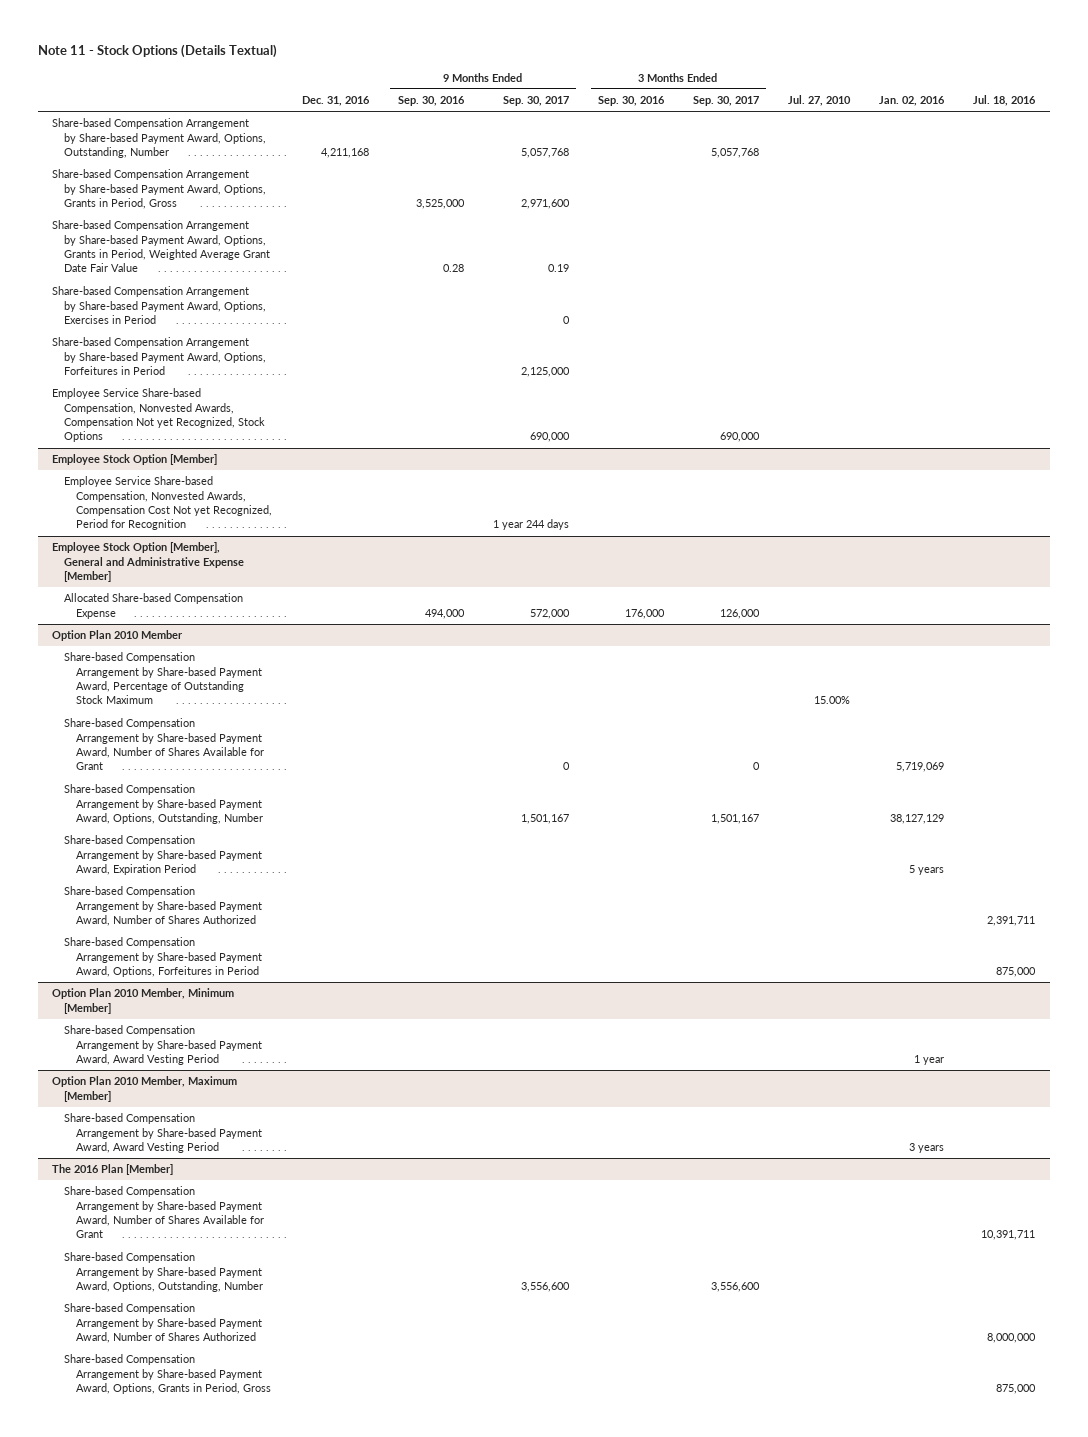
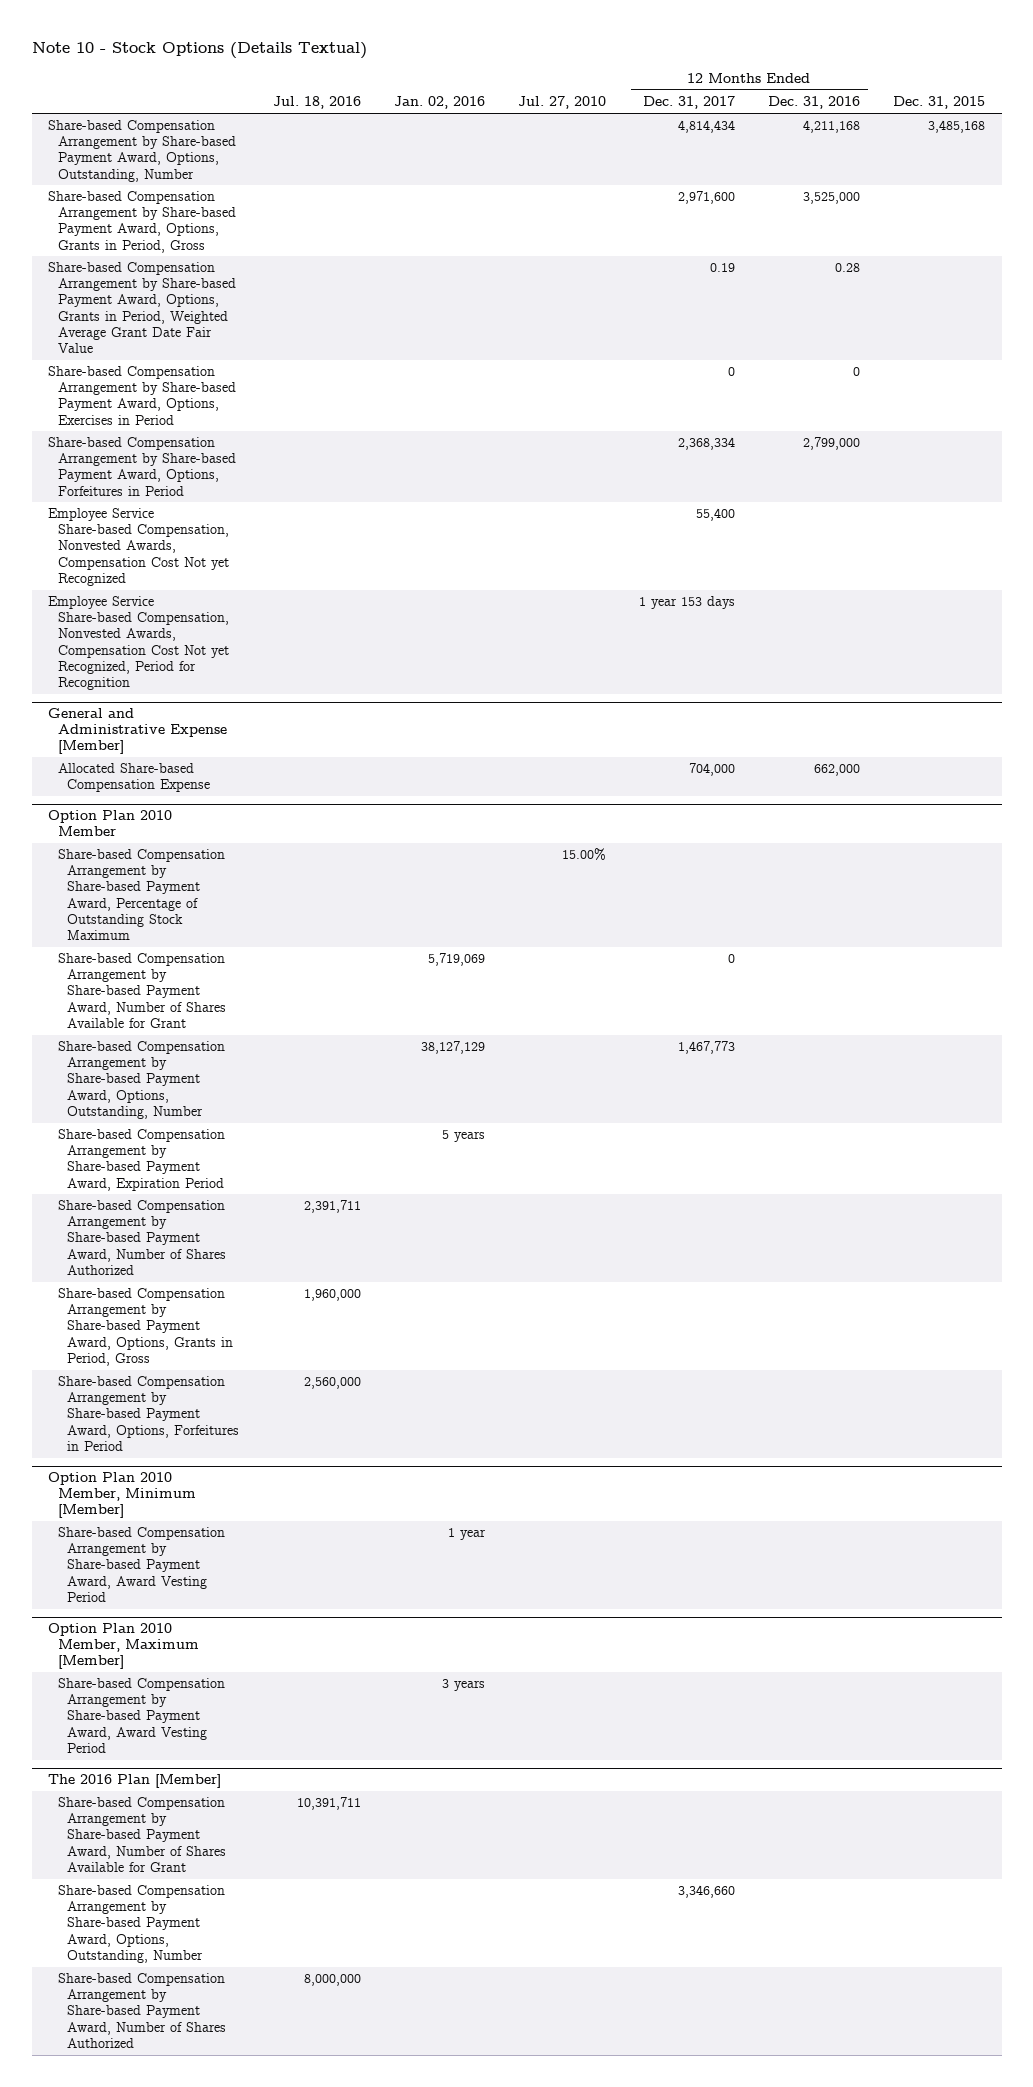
- Note 11 - Stock Options (Details Textual)
+ Note 10 - Stock Options (Details Textual)
- | Dec. 31, 2016 | 9 Months Ended Sep. 30, 2016 | 9 Months Ended Sep. 30, 2017 | 3 Months Ended Sep. 30, 2016 | 3 Months Ended Sep. 30, 2017 | Jul. 27, 2010 | Jan. 02, 2016 | Jul. 18, 2016
+ | Jul. 18, 2016 | Jan. 02, 2016 | Jul. 27, 2010 | 12 Months Ended Dec. 31, 2017 | 12 Months Ended Dec. 31, 2016 | Dec. 31, 2015
- Employee Service Share-based Compensation, Nonvested Awards, Compensation Not yet Recognized, Stock Options | | | 690,000 | | 690,000 | | |
- Employee Stock Option [Member]
- Employee Service Share-based Compensation, Nonvested Awards, Compensation Cost Not yet Recognized, Period for Recognition | | | 1 year 244 days | | | | |
- Employee Stock Option [Member], General and Administrative Expense [Member]
+ Employee Service Share-based Compensation, Nonvested Awards, Compensation Cost Not yet Recognized | | | | 55,400 | |
+ Employee Service Share-based Compensation, Nonvested Awards, Compensation Cost Not yet Recognized, Period for Recognition | | | | 1 year 153 days | |
+ General and Administrative Expense [Member]
@ Option Plan 2010 Member
- Share-based Compensation Arrangement by Share-based Payment Award, Options, Forfeitures in Period | | | | | | | | 875,000
+ Share-based Compensation Arrangement by Share-based Payment Award, Options, Grants in Period, Gross | 1,960,000 | | | | |
+ Share-based Compensation Arrangement by Share-based Payment Award, Options, Forfeitures in Period | 2,560,000 | | | | |
@ The 2016 Plan [Member]
- Share-based Compensation Arrangement by Share-based Payment Award, Options, Grants in Period, Gross | | | | | | | | 875,000

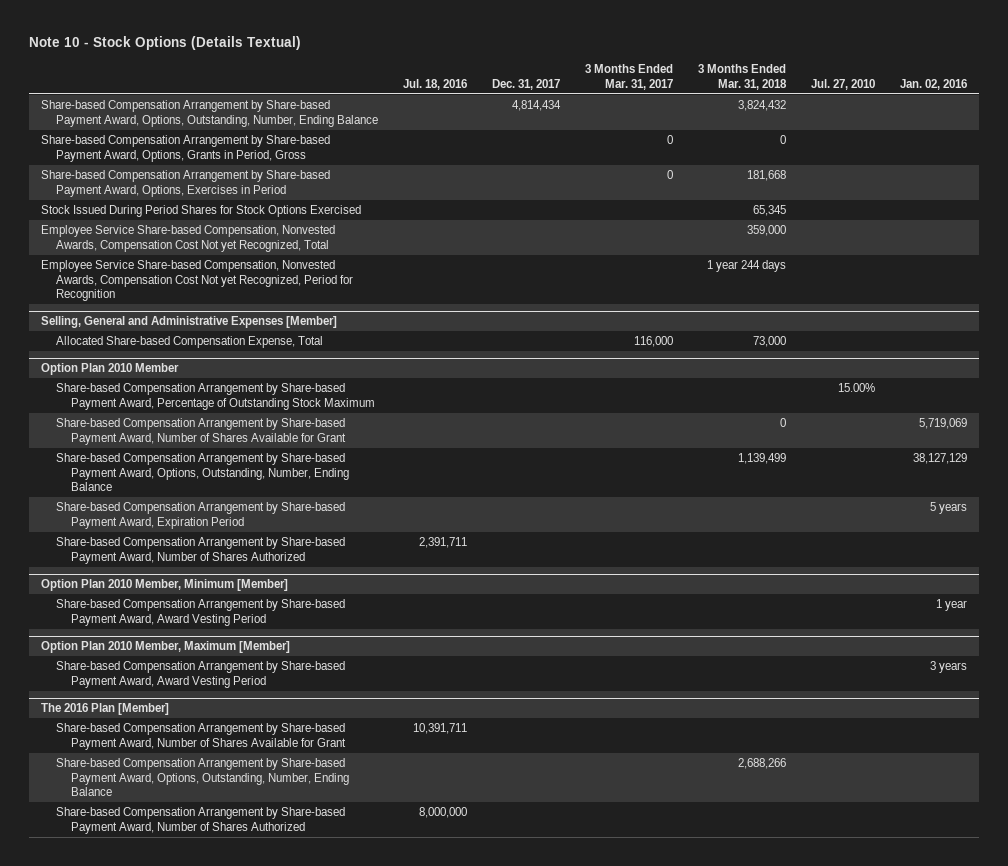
- | Jul. 18, 2016 | Jan. 02, 2016 | Jul. 27, 2010 | 12 Months Ended Dec. 31, 2017 | 12 Months Ended Dec. 31, 2016 | Dec. 31, 2015
+ | Jul. 18, 2016 | Dec. 31, 2017 | 3 Months Ended Mar. 31, 2017 | 3 Months Ended Mar. 31, 2018 | Jul. 27, 2010 | Jan. 02, 2016
- Share-based Compensation Arrangement by Share-based Payment Award, Options, Outstanding, Number | | | | 4,814,434 | 4,211,168 | 3,485,168
+ Share-based Compensation Arrangement by Share-based Payment Award, Options, Outstanding, Number, Ending Balance | | 4,814,434 | | 3,824,432 | |
- Share-based Compensation Arrangement by Share-based Payment Award, Options, Grants in Period, Weighted Average Grant Date Fair Value | | | | 0.19 | 0.28 |
- Share-based Compensation Arrangement by Share-based Payment Award, Options, Forfeitures in Period | | | | 2,368,334 | 2,799,000 |
- Employee Service Share-based Compensation, Nonvested Awards, Compensation Cost Not yet Recognized | | | | 55,400 | |
+ Stock Issued During Period Shares for Stock Options Exercised | | | | 65,345 | |
+ Employee Service Share-based Compensation, Nonvested Awards, Compensation Cost Not yet Recognized, Total | | | | 359,000 | |
- General and Administrative Expense [Member]
- Allocated Share-based Compensation Expense | | | | 704,000 | 662,000 |
+ Selling, General and Administrative Expenses [Member]
+ Allocated Share-based Compensation Expense, Total | | | 116,000 | 73,000 | |
@ Option Plan 2010 Member
- Share-based Compensation Arrangement by Share-based Payment Award, Options, Outstanding, Number | | 38,127,129 | | 1,467,773 | |
+ Share-based Compensation Arrangement by Share-based Payment Award, Options, Outstanding, Number, Ending Balance | | | | 1,139,499 | | 38,127,129
- Share-based Compensation Arrangement by Share-based Payment Award, Options, Grants in Period, Gross | 1,960,000 | | | | |
- Share-based Compensation Arrangement by Share-based Payment Award, Options, Forfeitures in Period | 2,560,000 | | | | |
@ The 2016 Plan [Member]
- Share-based Compensation Arrangement by Share-based Payment Award, Options, Outstanding, Number | | | | 3,346,660 | |
+ Share-based Compensation Arrangement by Share-based Payment Award, Options, Outstanding, Number, Ending Balance | | | | 2,688,266 | |

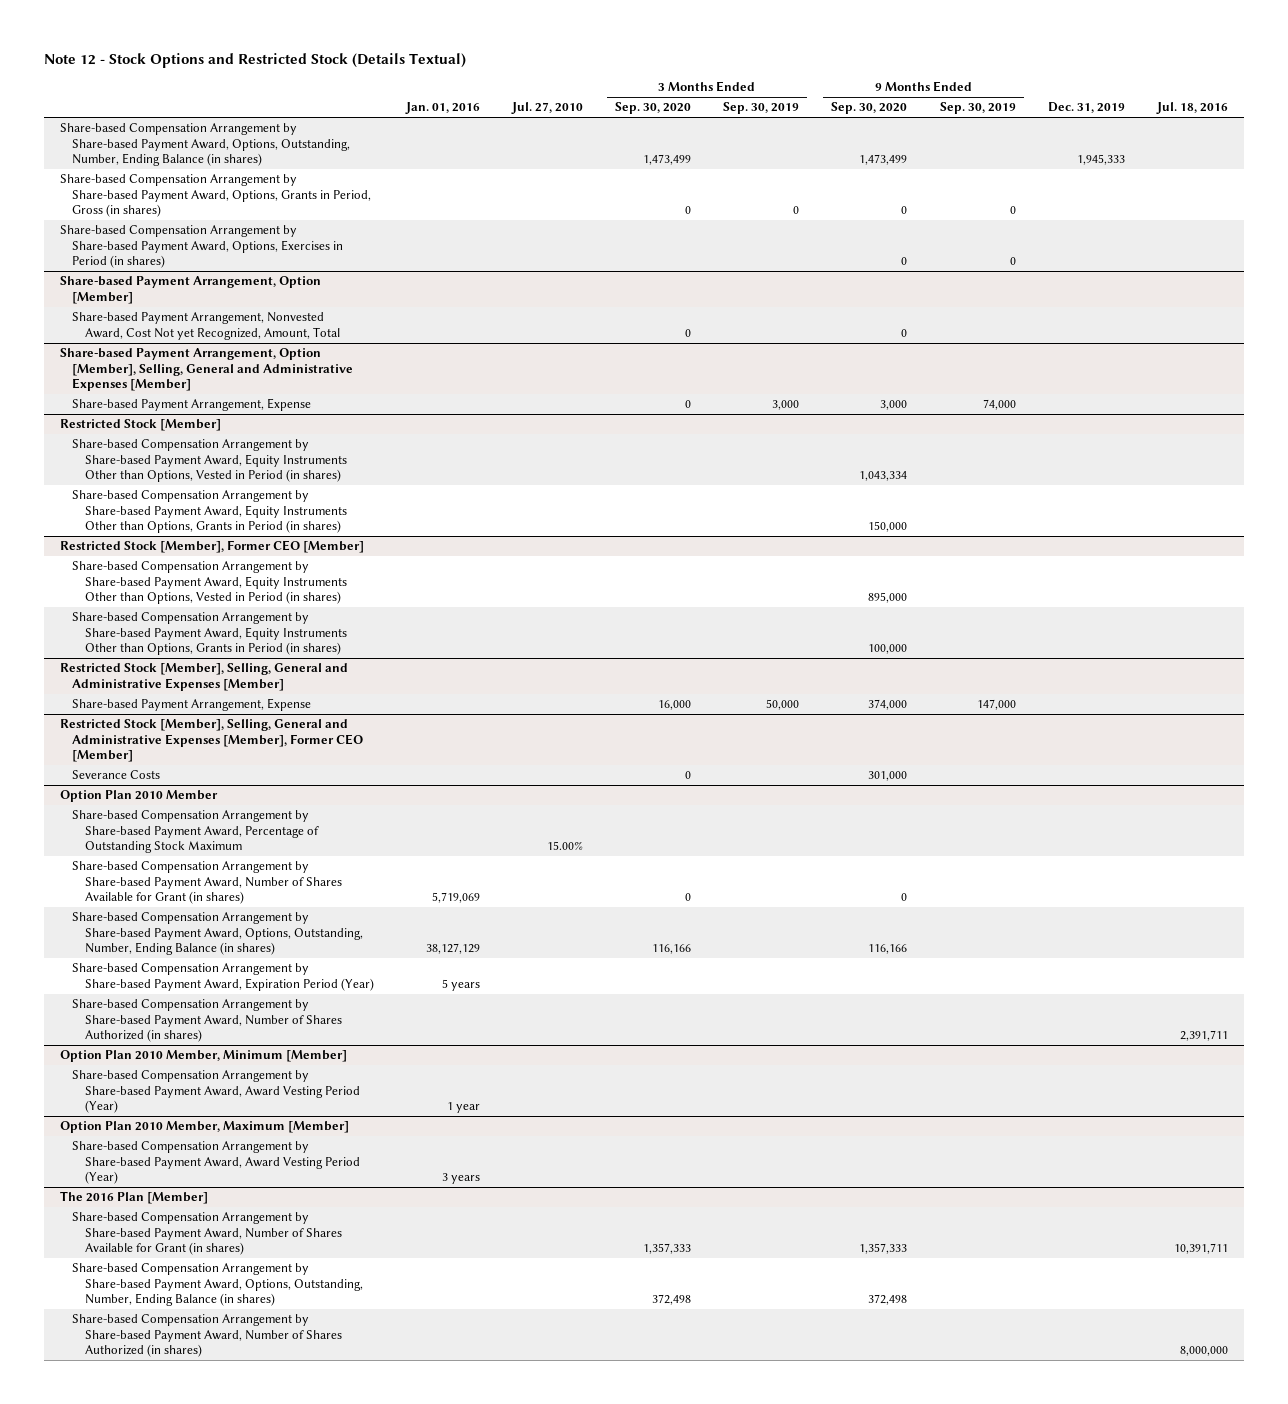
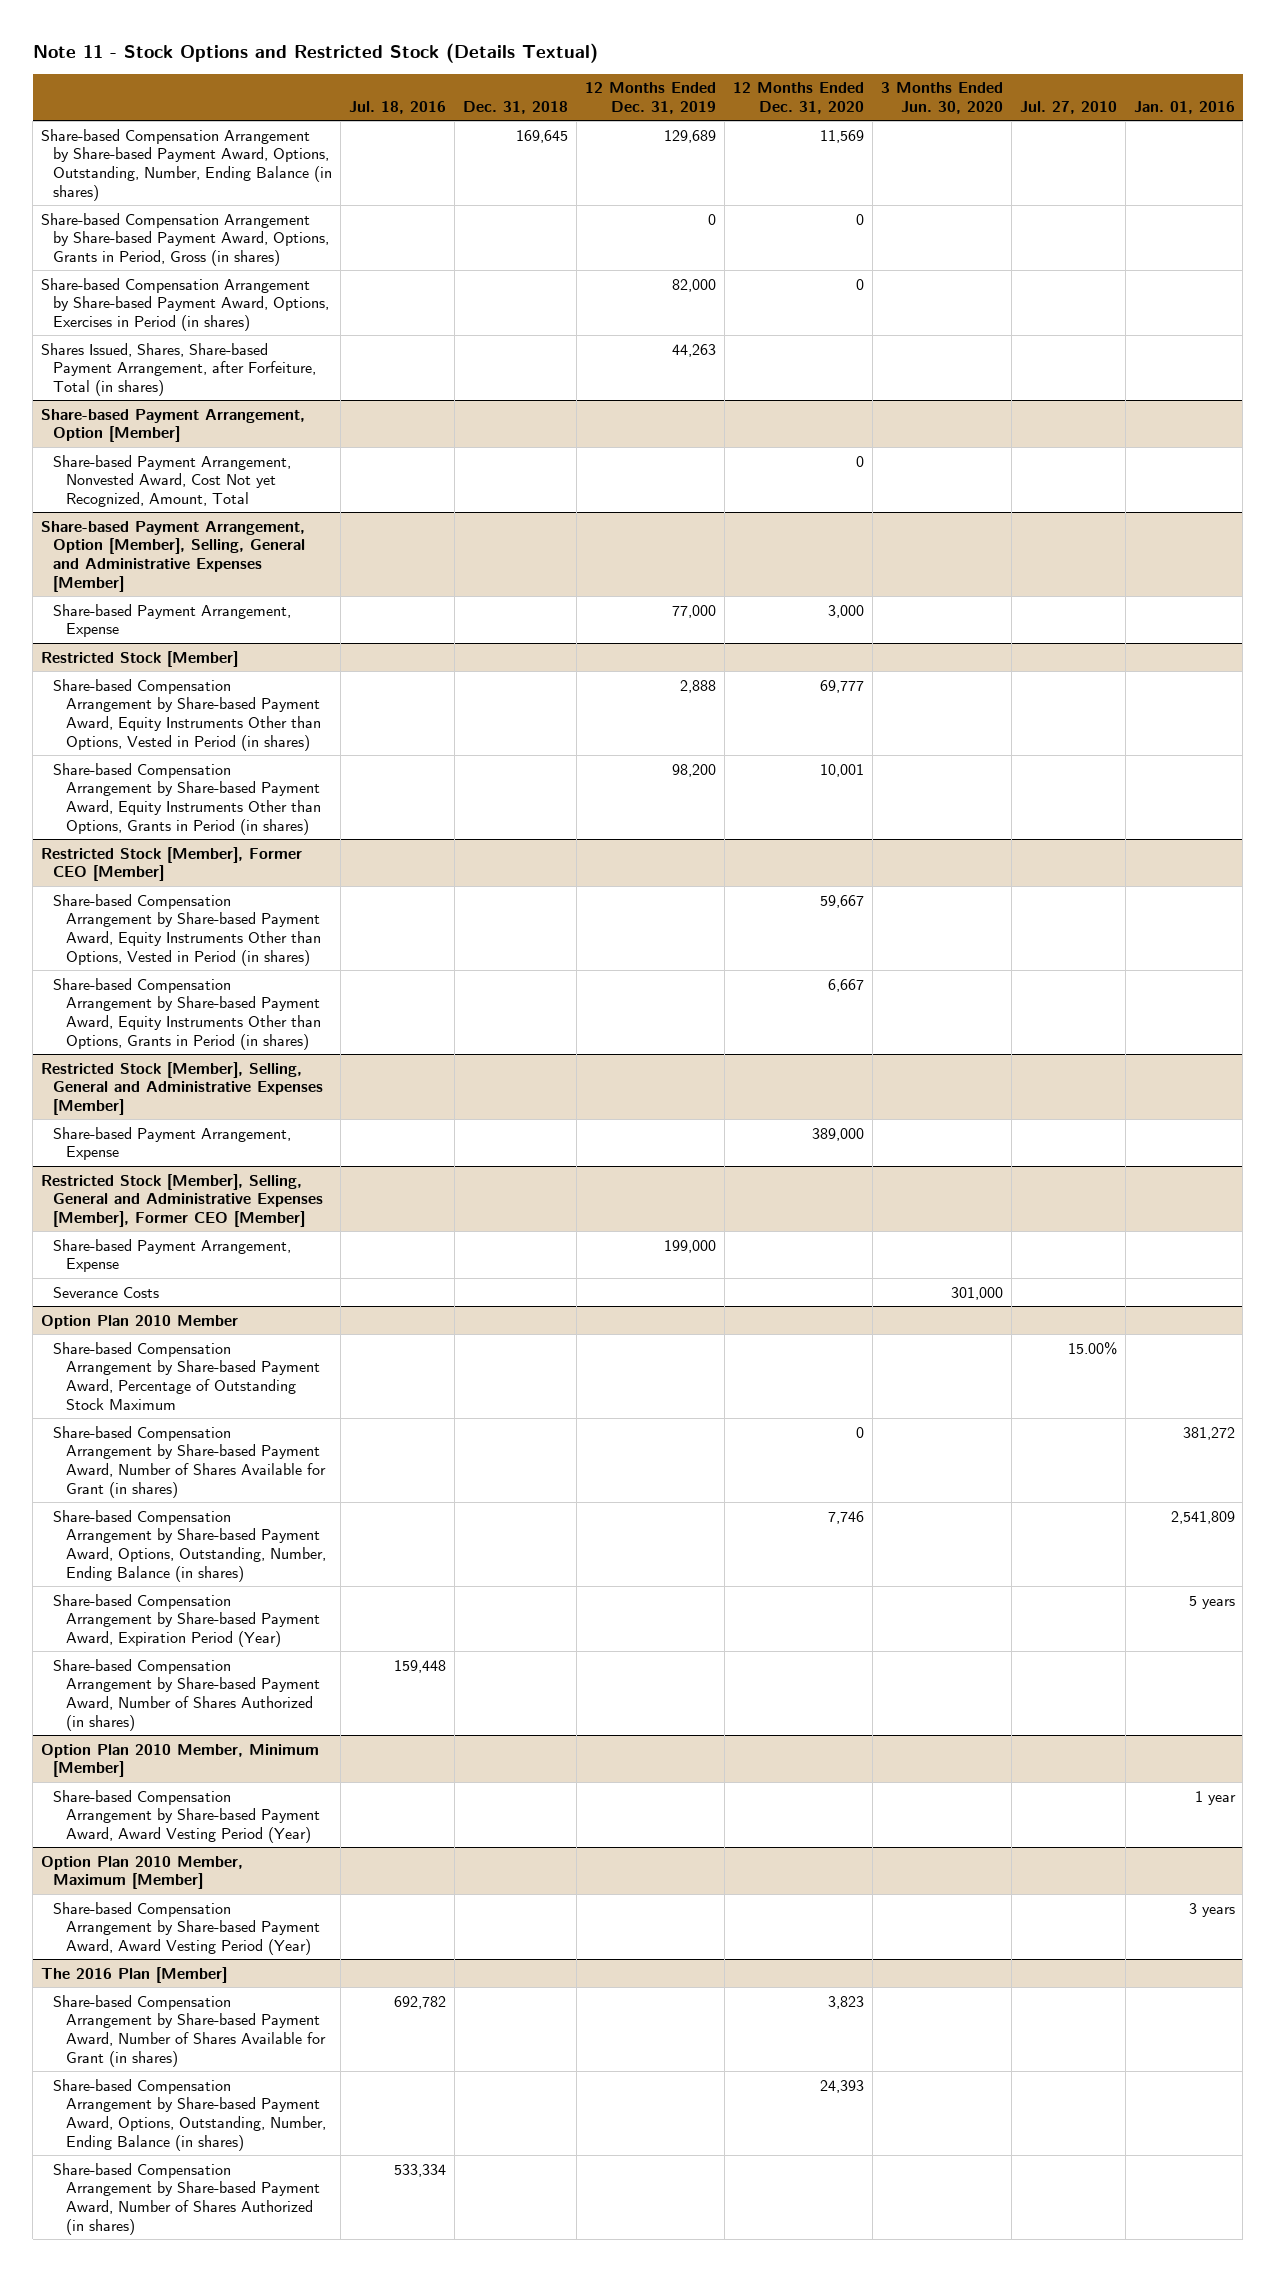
- Note 12 - Stock Options and Restricted Stock (Details Textual)
+ Note 11 - Stock Options and Restricted Stock (Details Textual)
- | Jan. 01, 2016 | Jul. 27, 2010 | 3 Months Ended Sep. 30, 2020 | 3 Months Ended Sep. 30, 2019 | 9 Months Ended Sep. 30, 2020 | 9 Months Ended Sep. 30, 2019 | Dec. 31, 2019 | Jul. 18, 2016
+ | Jul. 18, 2016 | Dec. 31, 2018 | 12 Months Ended Dec. 31, 2019 | 12 Months Ended Dec. 31, 2020 | 3 Months Ended Jun. 30, 2020 | Jul. 27, 2010 | Jan. 01, 2016
+ Shares Issued, Shares, Share-based Payment Arrangement, after Forfeiture, Total (in shares) | | | 44,263 | | | |
@ Restricted Stock [Member], Selling, General and Administrative Expenses [Member], Former CEO [Member]
+ Share-based Payment Arrangement, Expense | | | 199,000 | | | |
@ Option Plan 2010 Member
- Share-based Compensation Arrangement by Share-based Payment Award, Number of Shares Available for Grant (in shares) | 5,719,069 | | 0 | | 0 | | |
- Share-based Compensation Arrangement by Share-based Payment Award, Options, Outstanding, Number, Ending Balance (in shares) | 38,127,129 | | 116,166 | | 116,166 | | |
+ Share-based Compensation Arrangement by Share-based Payment Award, Number of Shares Available for Grant (in shares) | | | | 0 | | | 381,272
+ Share-based Compensation Arrangement by Share-based Payment Award, Options, Outstanding, Number, Ending Balance (in shares) | | | | 7,746 | | | 2,541,809
- Share-based Compensation Arrangement by Share-based Payment Award, Number of Shares Authorized (in shares) | | | | | | | | 2,391,711
+ Share-based Compensation Arrangement by Share-based Payment Award, Number of Shares Authorized (in shares) | 159,448 | | | | | |
@ The 2016 Plan [Member]
- Share-based Compensation Arrangement by Share-based Payment Award, Number of Shares Available for Grant (in shares) | | | 1,357,333 | | 1,357,333 | | | 10,391,711
+ Share-based Compensation Arrangement by Share-based Payment Award, Number of Shares Available for Grant (in shares) | 692,782 | | | 3,823 | | |
- Share-based Compensation Arrangement by Share-based Payment Award, Number of Shares Authorized (in shares) | | | | | | | | 8,000,000
+ Share-based Compensation Arrangement by Share-based Payment Award, Number of Shares Authorized (in shares) | 533,334 | | | | | |

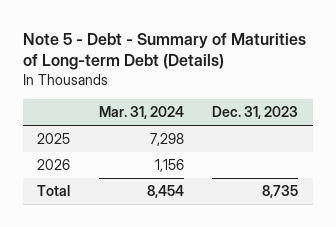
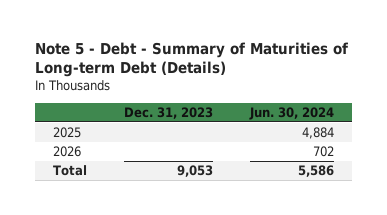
- | Mar. 31, 2024 | Dec. 31, 2023
+ | Dec. 31, 2023 | Jun. 30, 2024
- Total | 8,454 | 8,735
+ Total | 9,053 | 5,586

